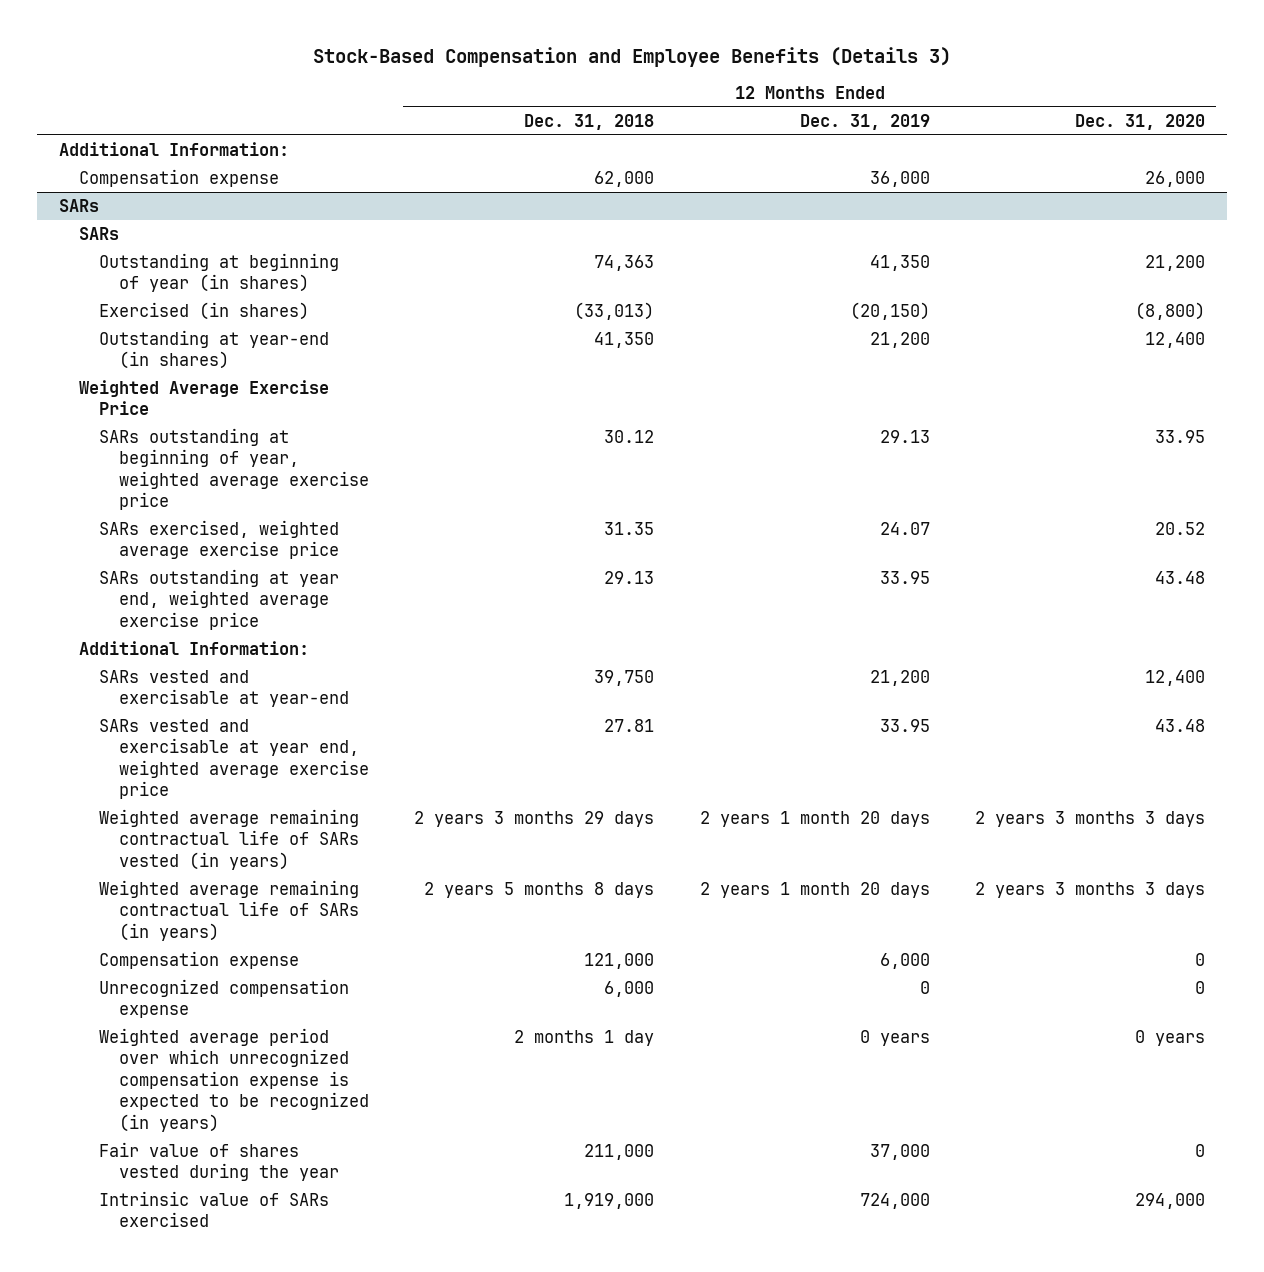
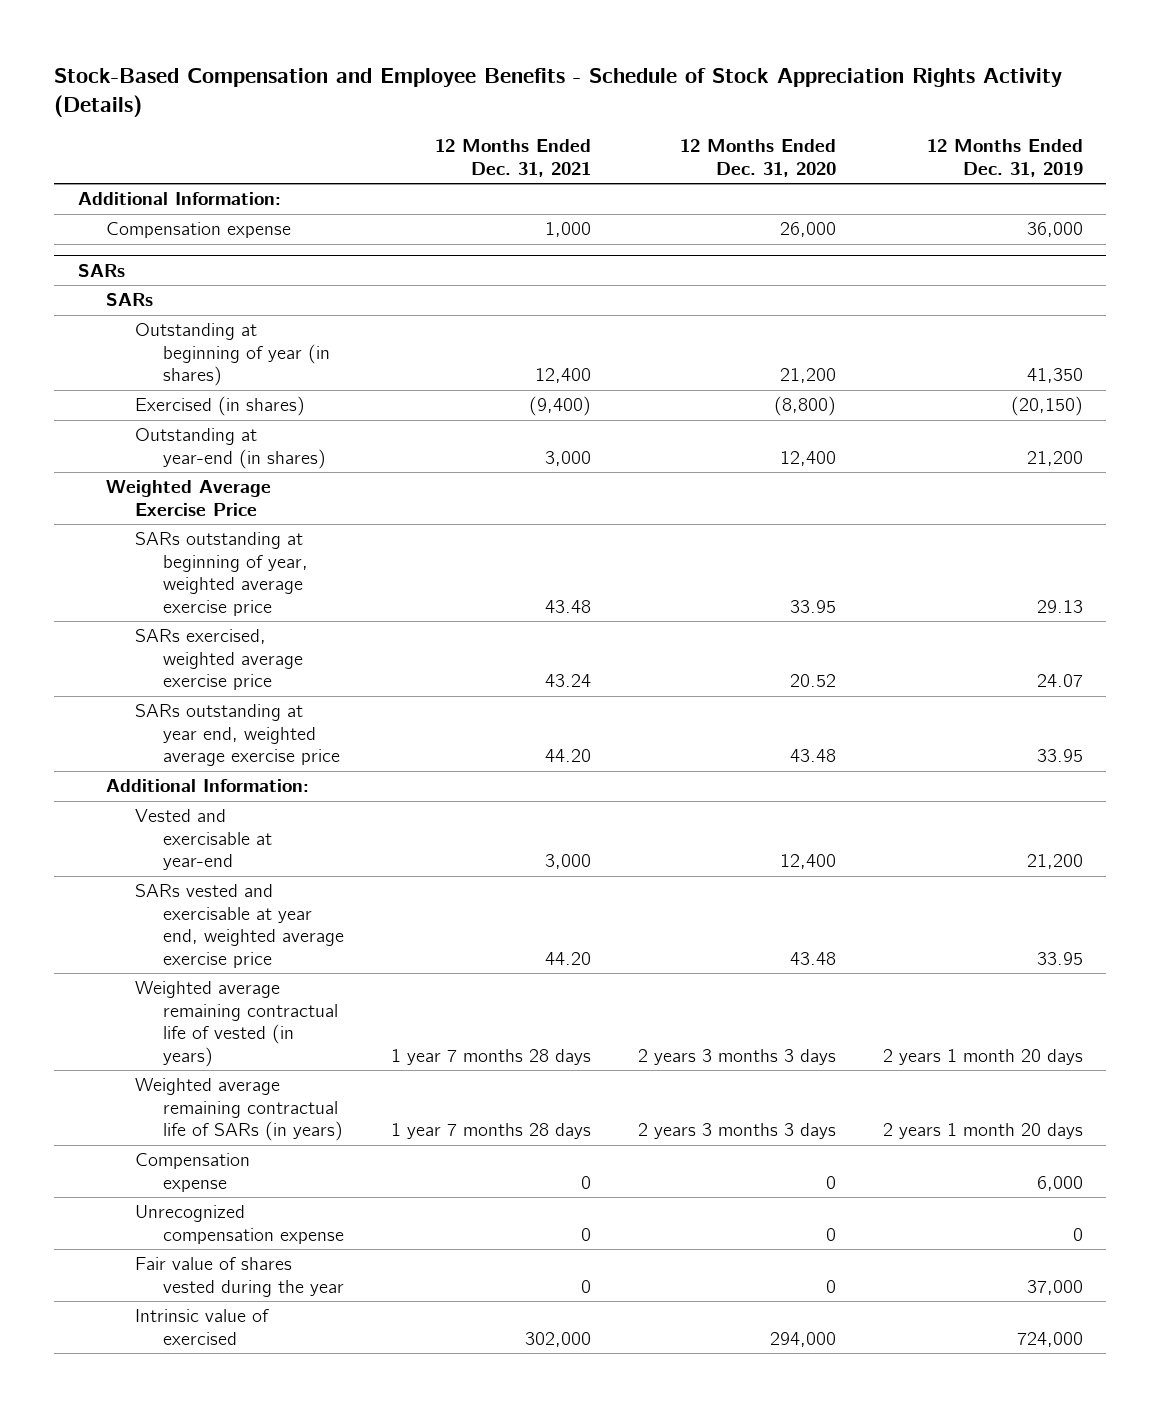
- Stock-Based Compensation and Employee Benefits (Details 3)
+ Stock-Based Compensation and Employee Benefits - Schedule of Stock Appreciation Rights Activity (Details)
- | 12 Months Ended Dec. 31, 2018 | 12 Months Ended Dec. 31, 2019 | 12 Months Ended Dec. 31, 2020
+ | 12 Months Ended Dec. 31, 2021 | 12 Months Ended Dec. 31, 2020 | 12 Months Ended Dec. 31, 2019
@ SARs
- SARs vested and exercisable at year-end | 39,750 | 21,200 | 12,400
+ Vested and exercisable at year-end | 3,000 | 12,400 | 21,200
- Weighted average remaining contractual life of SARs vested (in years) | 2 years 3 months 29 days | 2 years 1 month 20 days | 2 years 3 months 3 days
+ Weighted average remaining contractual life of vested (in years) | 1 year 7 months 28 days | 2 years 3 months 3 days | 2 years 1 month 20 days
- Weighted average period over which unrecognized compensation expense is expected to be recognized (in years) | 2 months 1 day | 0 years | 0 years
- Intrinsic value of SARs exercised | 1,919,000 | 724,000 | 294,000
+ Intrinsic value of exercised | 302,000 | 294,000 | 724,000

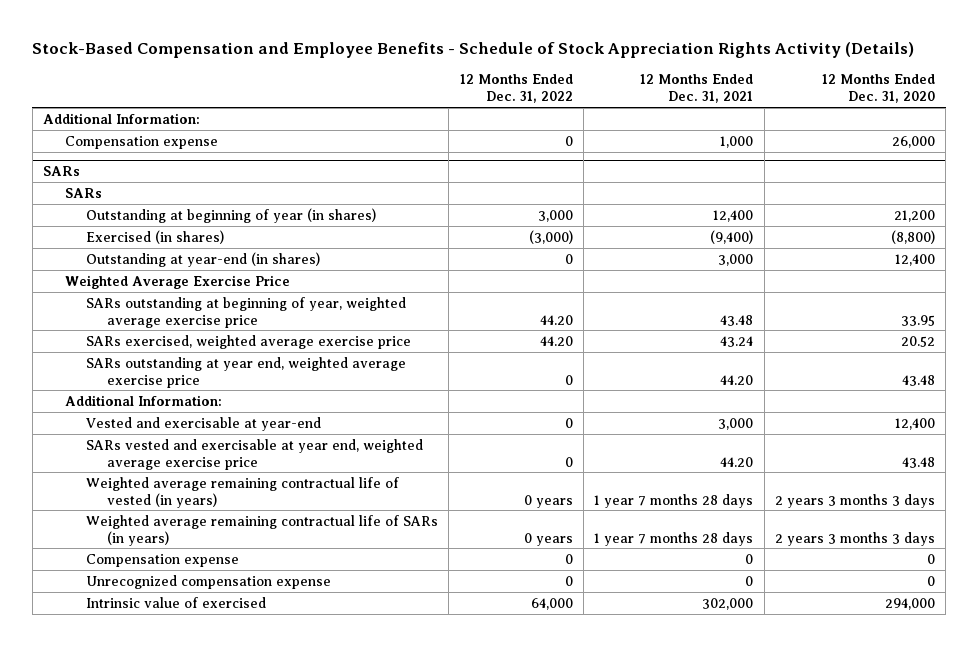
- | 12 Months Ended Dec. 31, 2021 | 12 Months Ended Dec. 31, 2020 | 12 Months Ended Dec. 31, 2019
+ | 12 Months Ended Dec. 31, 2022 | 12 Months Ended Dec. 31, 2021 | 12 Months Ended Dec. 31, 2020
@ SARs
- Fair value of shares vested during the year | 0 | 0 | 37,000

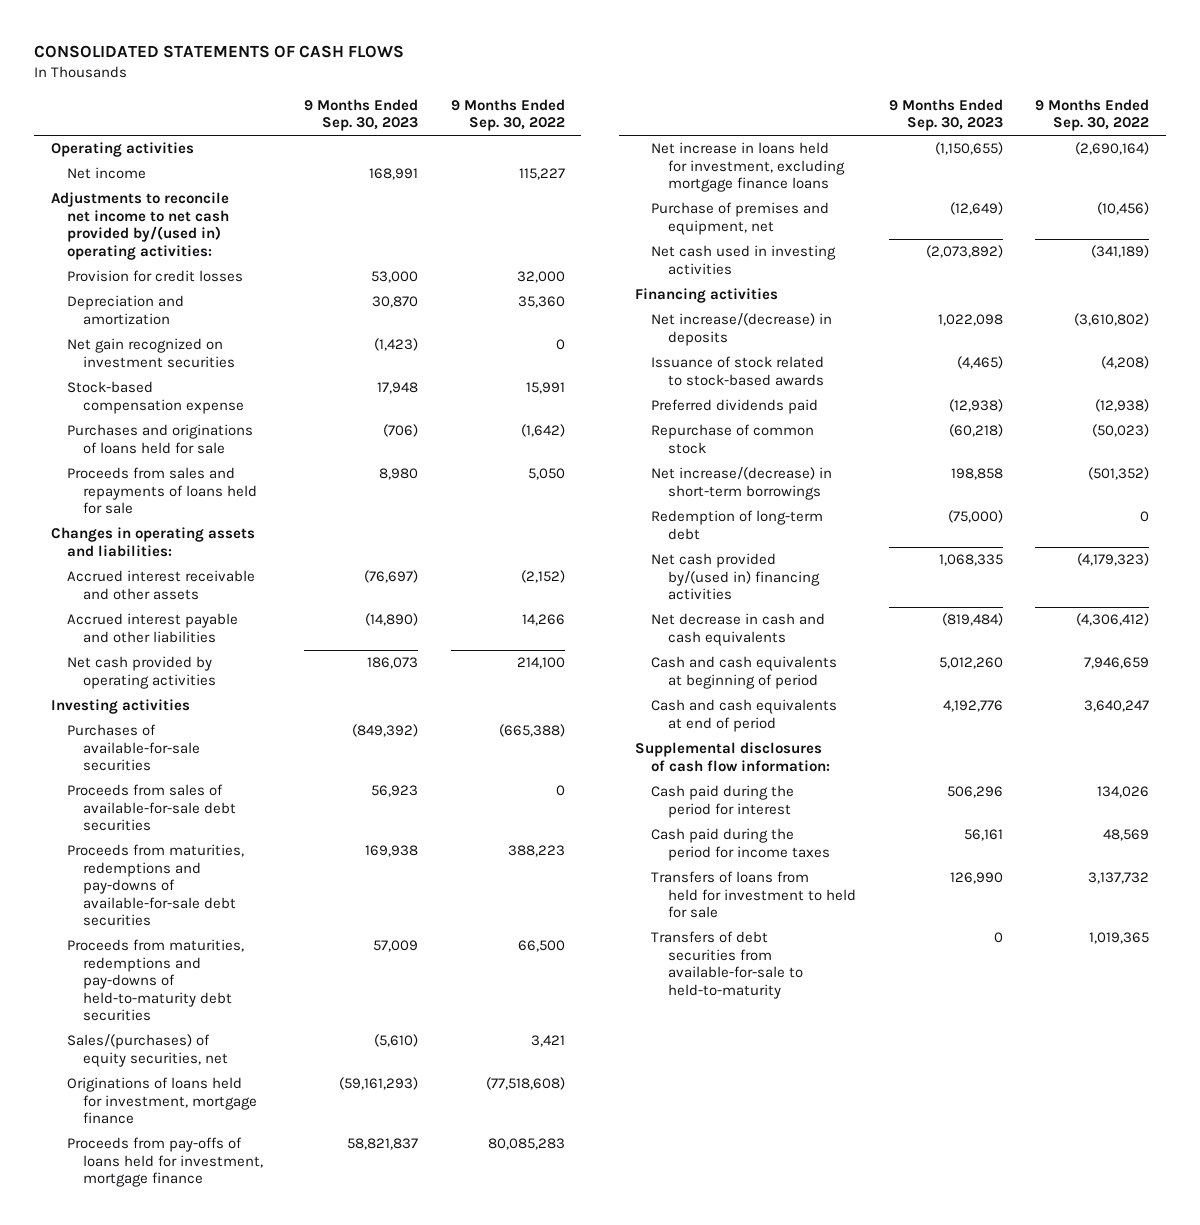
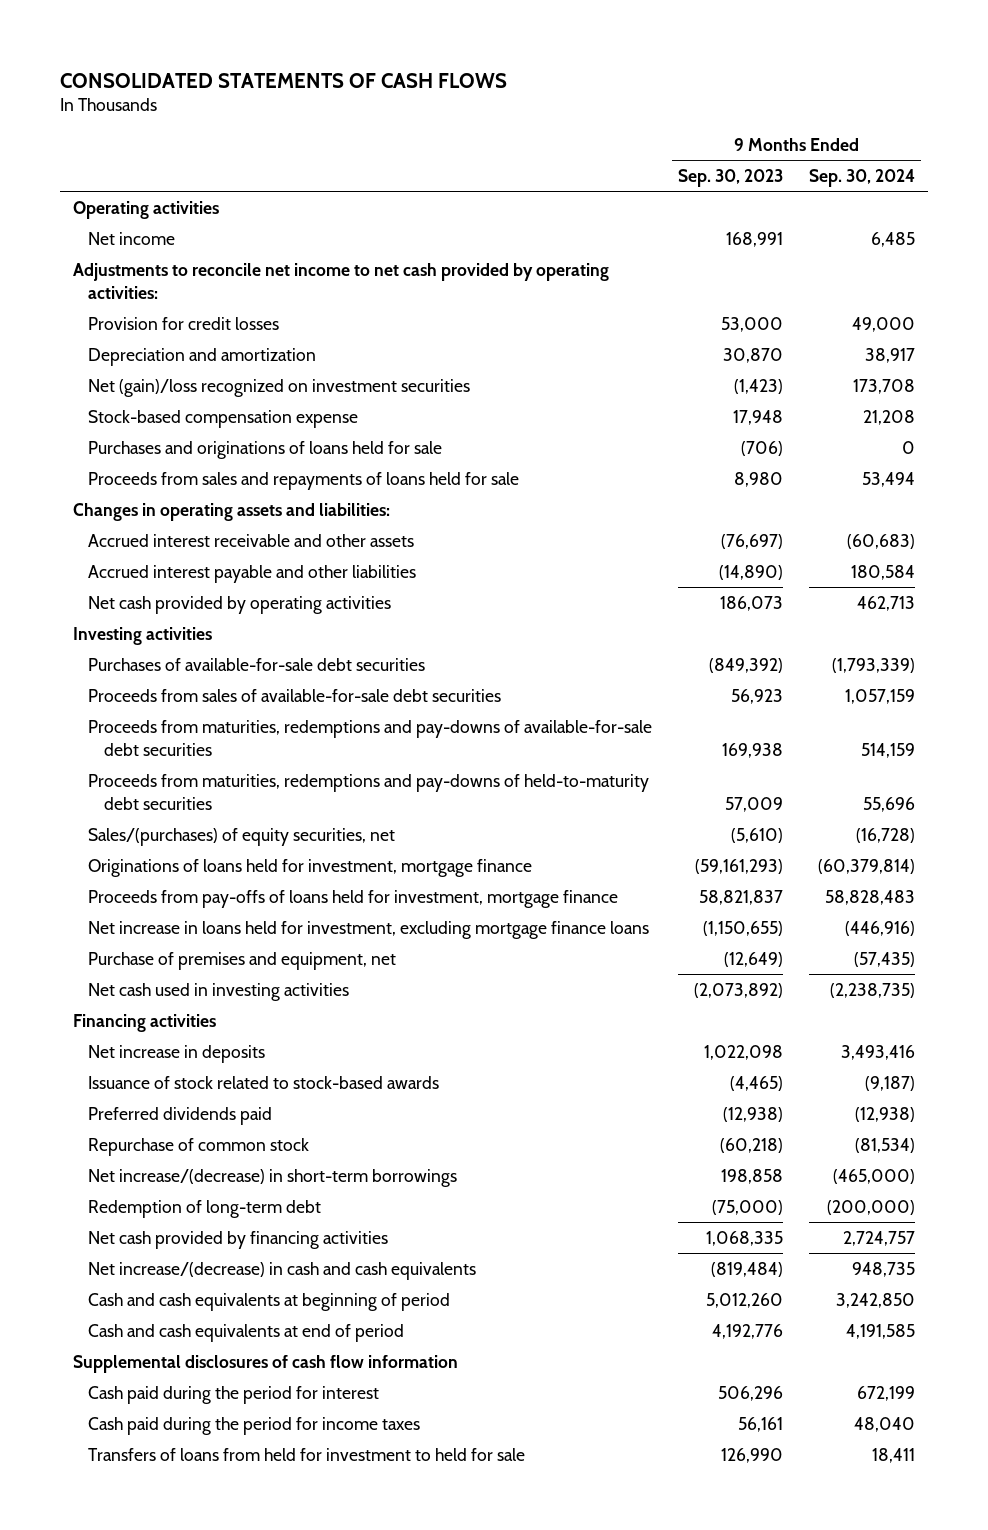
- | 9 Months Ended Sep. 30, 2023 | 9 Months Ended Sep. 30, 2022
+ | 9 Months Ended Sep. 30, 2023 | 9 Months Ended Sep. 30, 2024
- Adjustments to reconcile net income to net cash provided by/(used in) operating activities:
+ Adjustments to reconcile net income to net cash provided by operating activities:
- Net gain recognized on investment securities | (1,423) | 0
+ Net (gain)/loss recognized on investment securities | (1,423) | 173,708
- Purchases of available-for-sale securities | (849,392) | (665,388)
+ Purchases of available-for-sale debt securities | (849,392) | (1,793,339)
- Net increase/(decrease) in deposits | 1,022,098 | (3,610,802)
+ Net increase in deposits | 1,022,098 | 3,493,416
- Net cash provided by/(used in) financing activities | 1,068,335 | (4,179,323)
- Net decrease in cash and cash equivalents | (819,484) | (4,306,412)
+ Net cash provided by financing activities | 1,068,335 | 2,724,757
+ Net increase/(decrease) in cash and cash equivalents | (819,484) | 948,735
- Supplemental disclosures of cash flow information:
+ Supplemental disclosures of cash flow information
- Transfers of debt securities from available-for-sale to held-to-maturity | 0 | 1,019,365

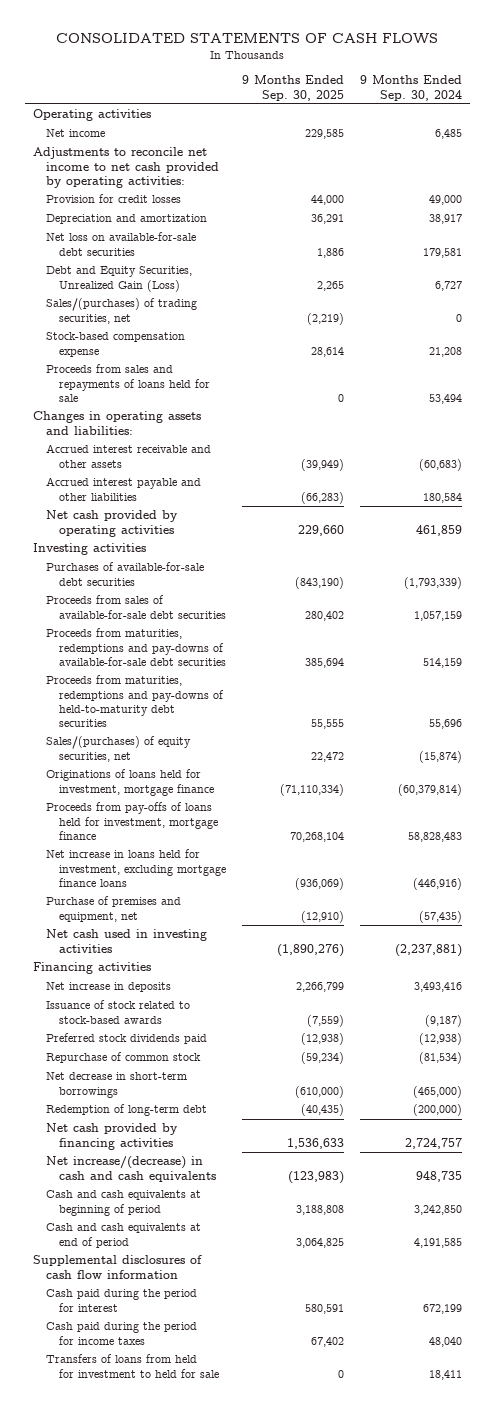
- | 9 Months Ended Sep. 30, 2023 | 9 Months Ended Sep. 30, 2024
+ | 9 Months Ended Sep. 30, 2025 | 9 Months Ended Sep. 30, 2024
- Net (gain)/loss recognized on investment securities | (1,423) | 173,708
+ Net loss on available-for-sale debt securities | 1,886 | 179,581
+ Debt and Equity Securities, Unrealized Gain (Loss) | 2,265 | 6,727
+ Sales/(purchases) of trading securities, net | (2,219) | 0
- Purchases and originations of loans held for sale | (706) | 0
- Net cash provided by operating activities | 186,073 | 462,713
+ Net cash provided by operating activities | 229,660 | 461,859
- Sales/(purchases) of equity securities, net | (5,610) | (16,728)
+ Sales/(purchases) of equity securities, net | 22,472 | (15,874)
- Net cash used in investing activities | (2,073,892) | (2,238,735)
+ Net cash used in investing activities | (1,890,276) | (2,237,881)
- Preferred dividends paid | (12,938) | (12,938)
+ Preferred stock dividends paid | (12,938) | (12,938)
- Net increase/(decrease) in short-term borrowings | 198,858 | (465,000)
+ Net decrease in short-term borrowings | (610,000) | (465,000)

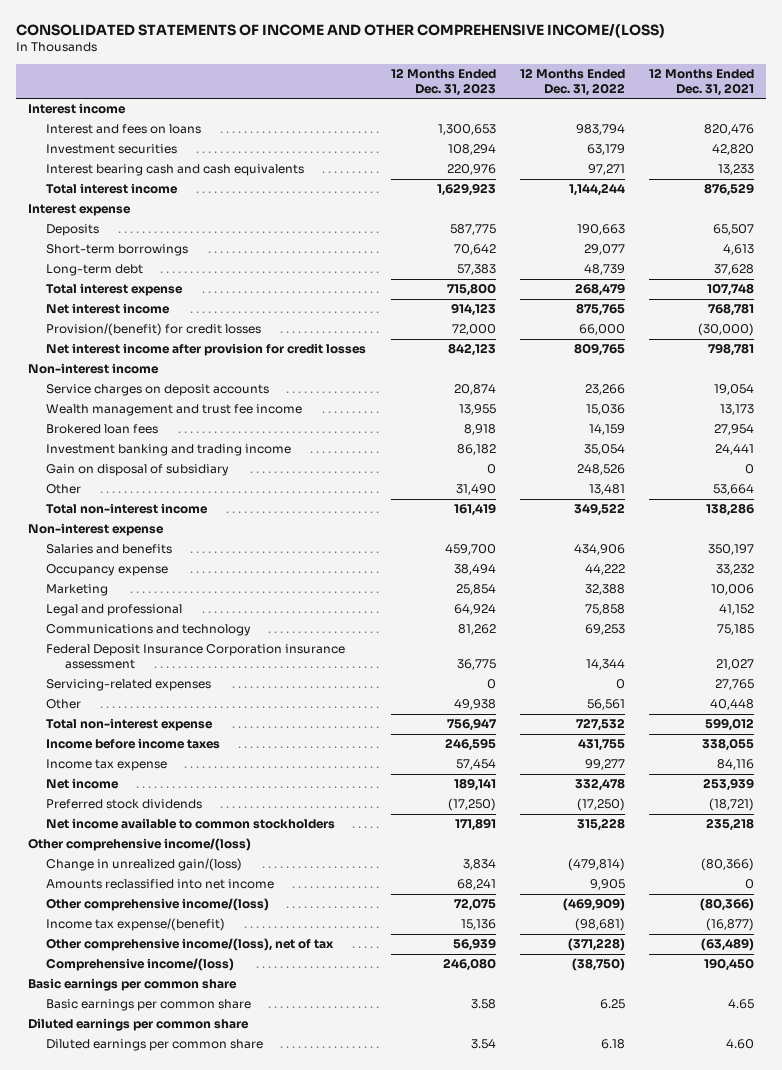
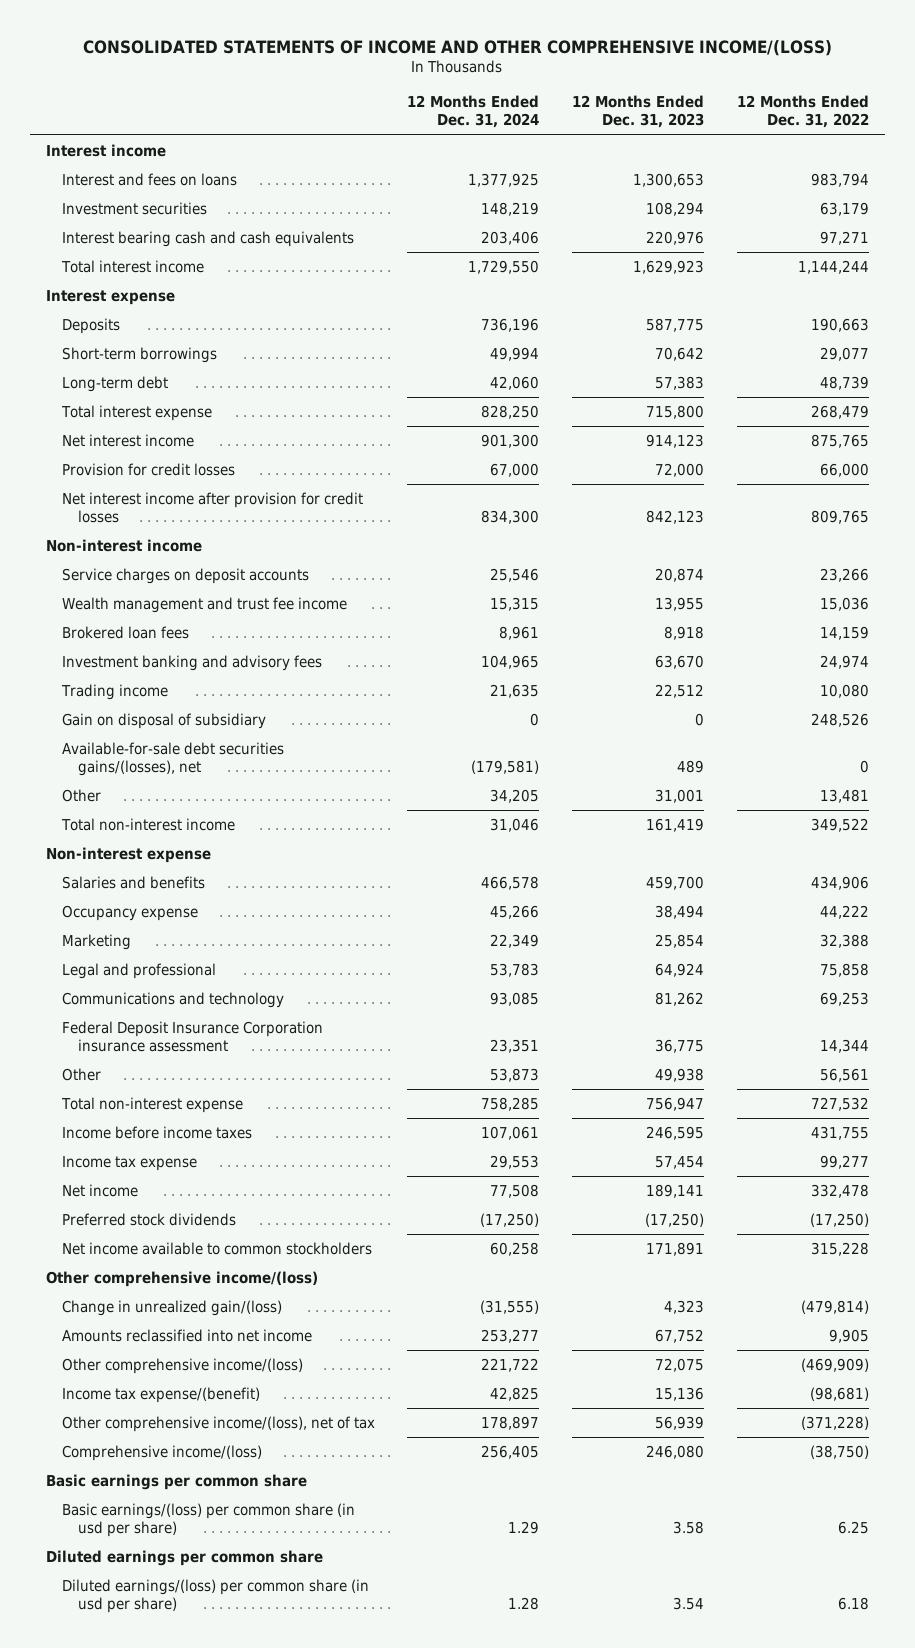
- | 12 Months Ended Dec. 31, 2023 | 12 Months Ended Dec. 31, 2022 | 12 Months Ended Dec. 31, 2021
+ | 12 Months Ended Dec. 31, 2024 | 12 Months Ended Dec. 31, 2023 | 12 Months Ended Dec. 31, 2022
- Provision/(benefit) for credit losses | 72,000 | 66,000 | (30,000)
+ Provision for credit losses | 67,000 | 72,000 | 66,000
- Investment banking and trading income | 86,182 | 35,054 | 24,441
+ Investment banking and advisory fees | 104,965 | 63,670 | 24,974
+ Trading income | 21,635 | 22,512 | 10,080
- Other | 31,490 | 13,481 | 53,664
+ Available-for-sale debt securities gains/(losses), net | (179,581) | 489 | 0
+ Other | 34,205 | 31,001 | 13,481
- Servicing-related expenses | 0 | 0 | 27,765
- Change in unrealized gain/(loss) | 3,834 | (479,814) | (80,366)
- Amounts reclassified into net income | 68,241 | 9,905 | 0
+ Change in unrealized gain/(loss) | (31,555) | 4,323 | (479,814)
+ Amounts reclassified into net income | 253,277 | 67,752 | 9,905
- Basic earnings per common share | 3.58 | 6.25 | 4.65
+ Basic earnings/(loss) per common share (in usd per share) | 1.29 | 3.58 | 6.25
- Diluted earnings per common share | 3.54 | 6.18 | 4.60
+ Diluted earnings/(loss) per common share (in usd per share) | 1.28 | 3.54 | 6.18

